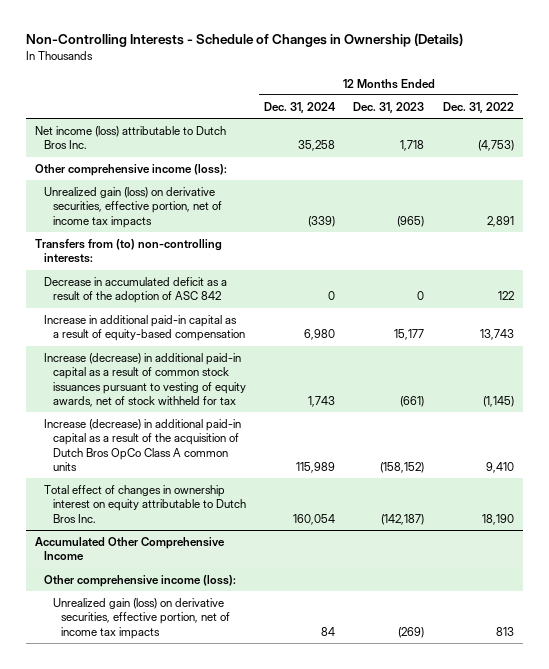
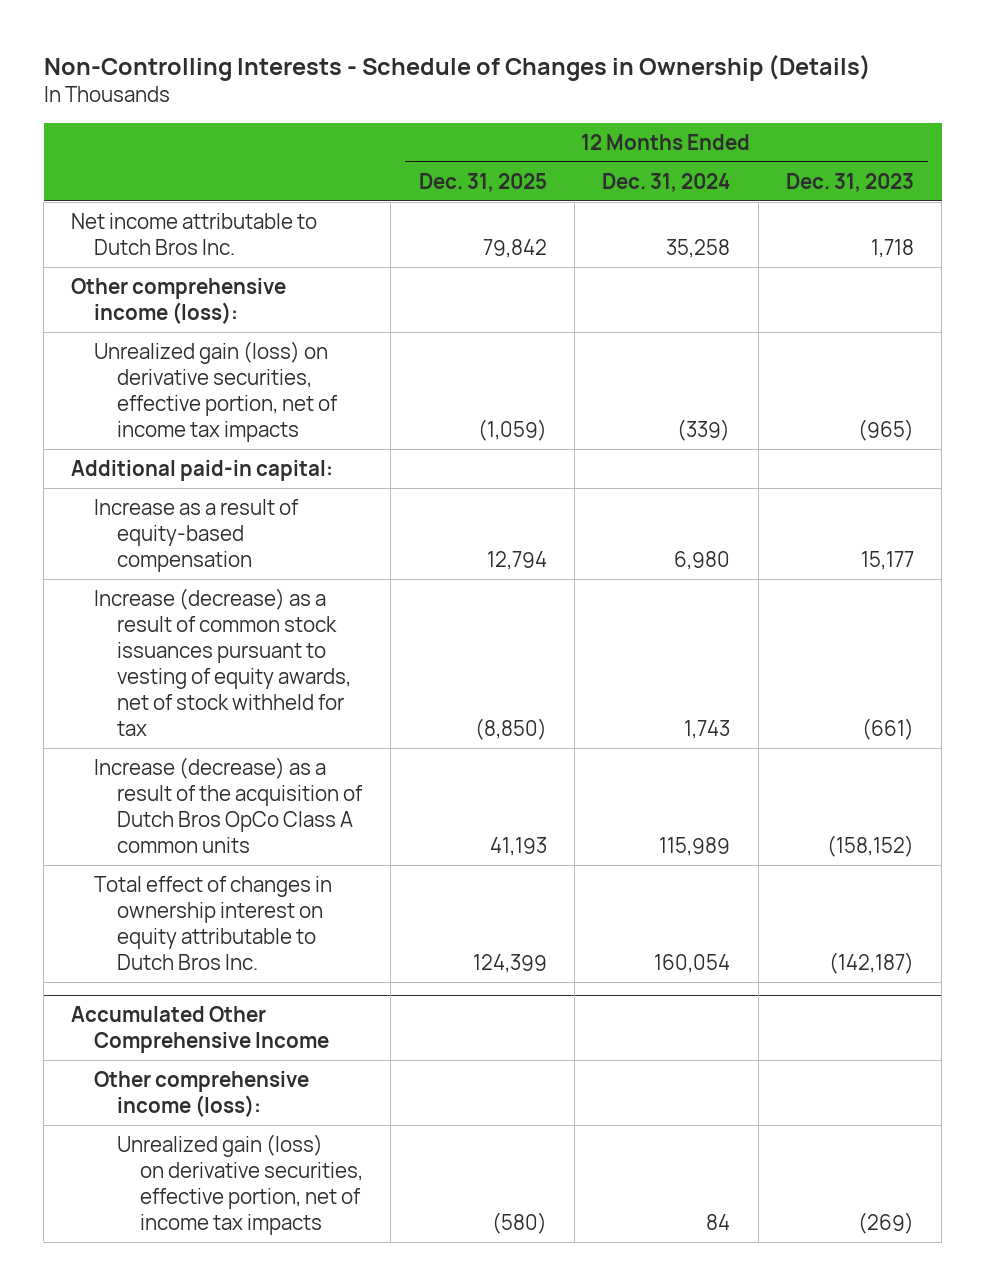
- | 12 Months Ended Dec. 31, 2024 | 12 Months Ended Dec. 31, 2023 | 12 Months Ended Dec. 31, 2022
+ | 12 Months Ended Dec. 31, 2025 | 12 Months Ended Dec. 31, 2024 | 12 Months Ended Dec. 31, 2023
- Net income (loss) attributable to Dutch Bros Inc. | 35,258 | 1,718 | (4,753)
+ Net income attributable to Dutch Bros Inc. | 79,842 | 35,258 | 1,718
- Transfers from (to) non-controlling interests:
- Decrease in accumulated deficit as a result of the adoption of ASC 842 | 0 | 0 | 122
- Increase in additional paid-in capital as a result of equity-based compensation | 6,980 | 15,177 | 13,743
- Increase (decrease) in additional paid-in capital as a result of common stock issuances pursuant to vesting of equity awards, net of stock withheld for tax | 1,743 | (661) | (1,145)
- Increase (decrease) in additional paid-in capital as a result of the acquisition of Dutch Bros OpCo Class A common units | 115,989 | (158,152) | 9,410
+ Additional paid-in capital:
+ Increase as a result of equity-based compensation | 12,794 | 6,980 | 15,177
+ Increase (decrease) as a result of common stock issuances pursuant to vesting of equity awards, net of stock withheld for tax | (8,850) | 1,743 | (661)
+ Increase (decrease) as a result of the acquisition of Dutch Bros OpCo Class A common units | 41,193 | 115,989 | (158,152)

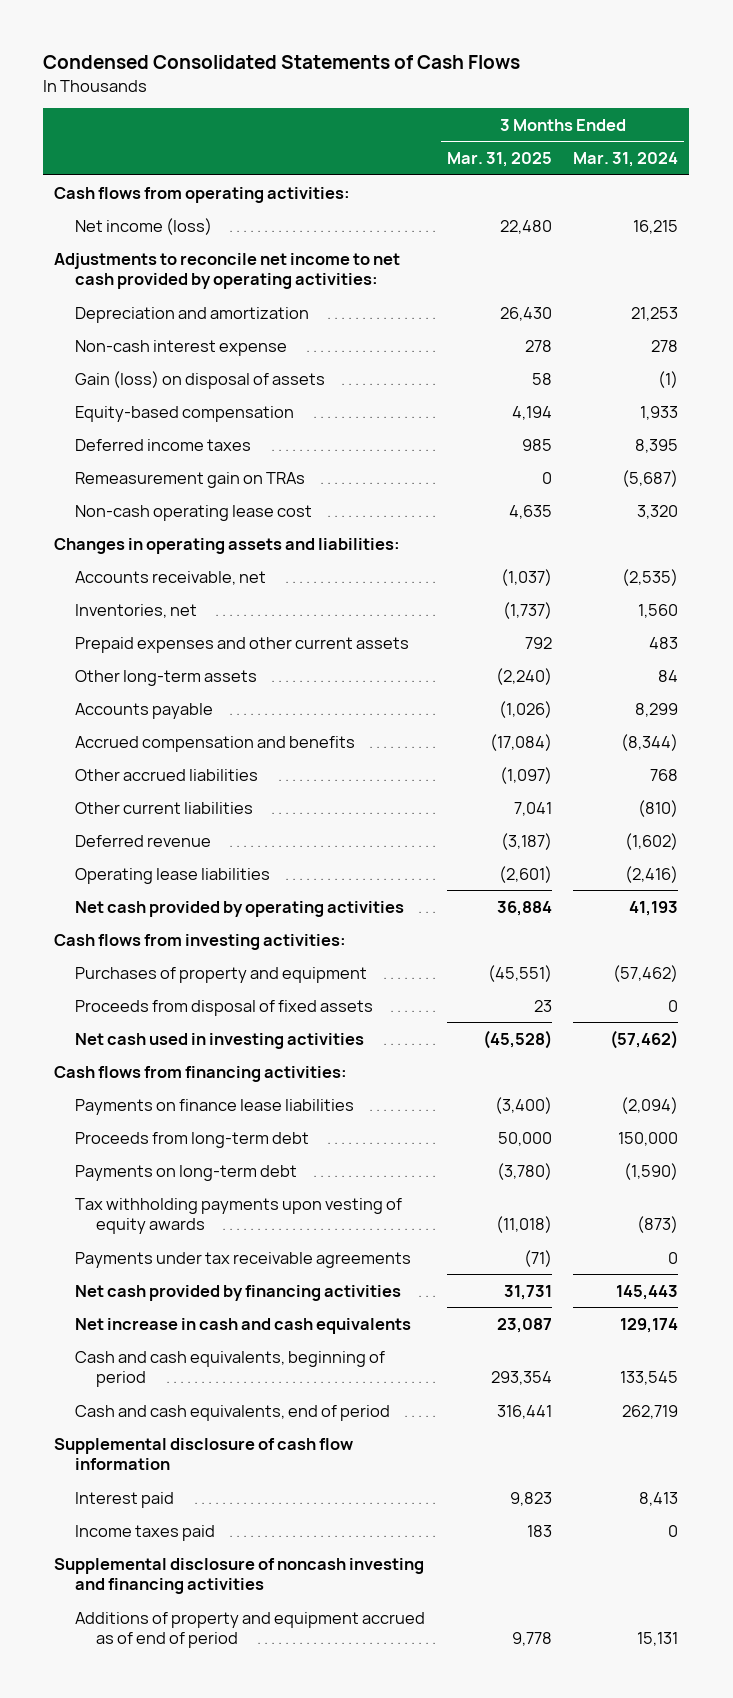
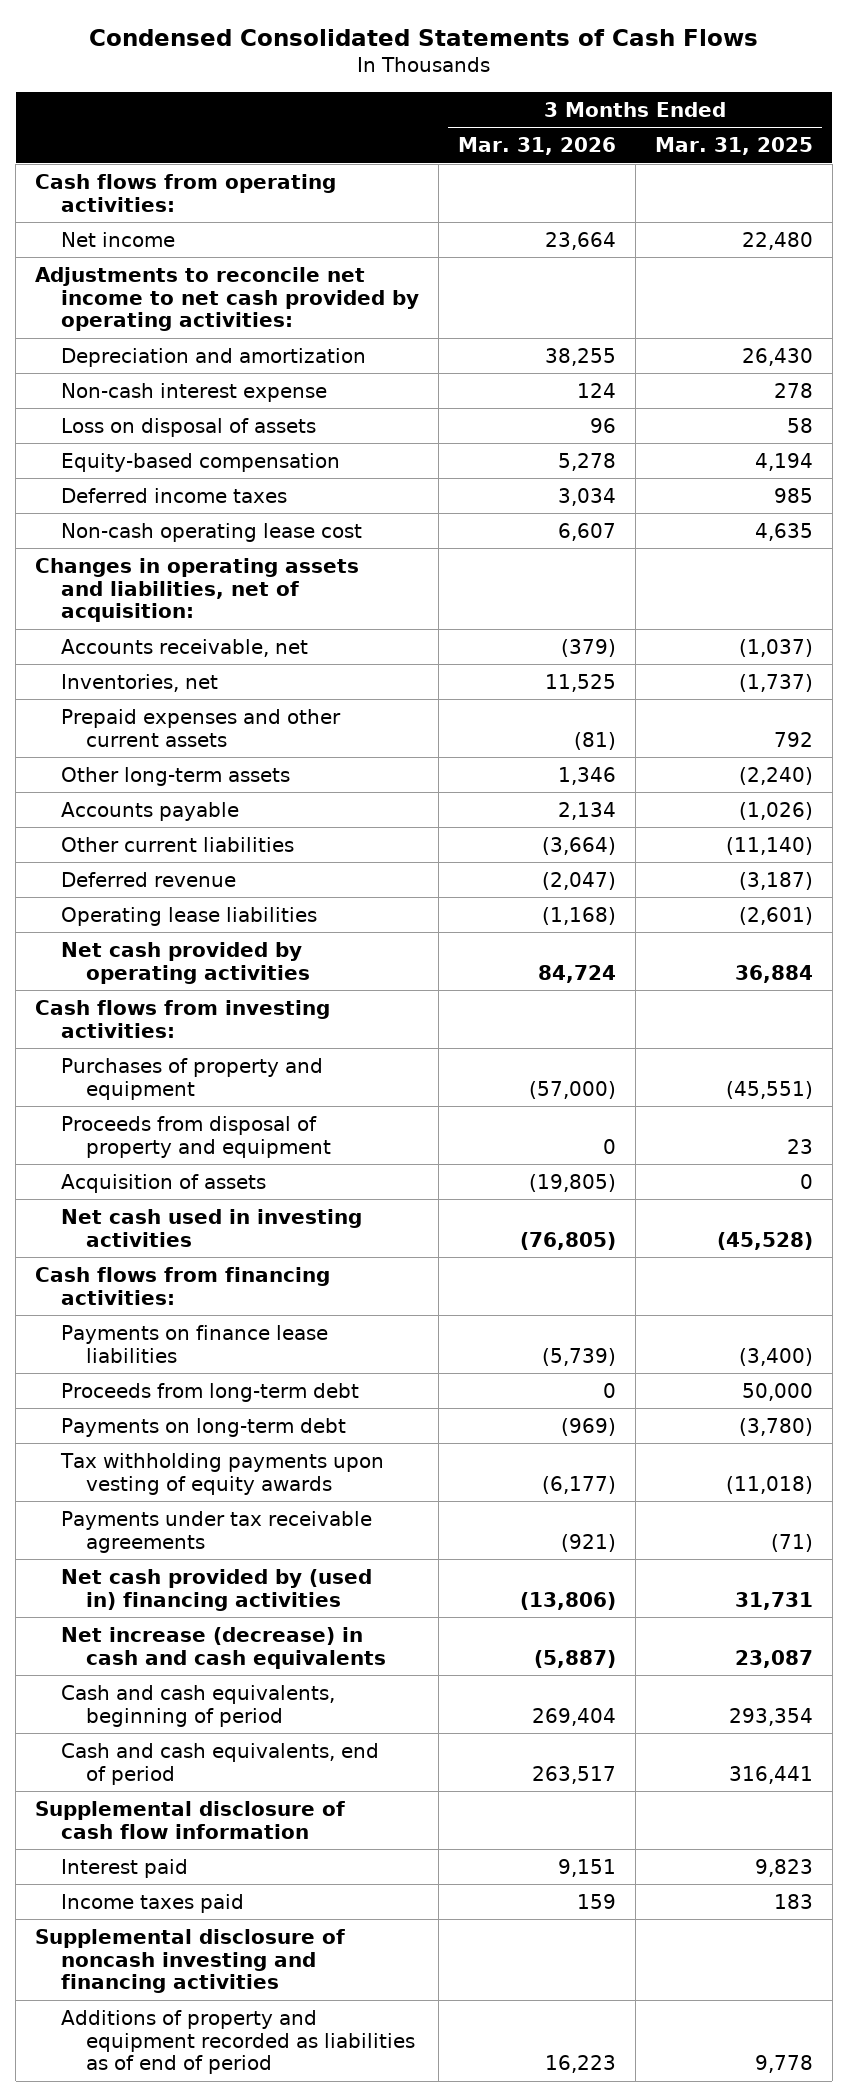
- | 3 Months Ended Mar. 31, 2025 | 3 Months Ended Mar. 31, 2024
+ | 3 Months Ended Mar. 31, 2026 | 3 Months Ended Mar. 31, 2025
- Net income (loss) | 22,480 | 16,215
+ Net income | 23,664 | 22,480
- Gain (loss) on disposal of assets | 58 | (1)
+ Loss on disposal of assets | 96 | 58
- Remeasurement gain on TRAs | 0 | (5,687)
- Changes in operating assets and liabilities:
+ Changes in operating assets and liabilities, net of acquisition:
- Accrued compensation and benefits | (17,084) | (8,344)
- Other accrued liabilities | (1,097) | 768
- Other current liabilities | 7,041 | (810)
+ Other current liabilities | (3,664) | (11,140)
- Proceeds from disposal of fixed assets | 23 | 0
+ Proceeds from disposal of property and equipment | 0 | 23
+ Acquisition of assets | (19,805) | 0
- Net cash provided by financing activities | 31,731 | 145,443
- Net increase in cash and cash equivalents | 23,087 | 129,174
+ Net cash provided by (used in) financing activities | (13,806) | 31,731
+ Net increase (decrease) in cash and cash equivalents | (5,887) | 23,087
- Additions of property and equipment accrued as of end of period | 9,778 | 15,131
+ Additions of property and equipment recorded as liabilities as of end of period | 16,223 | 9,778

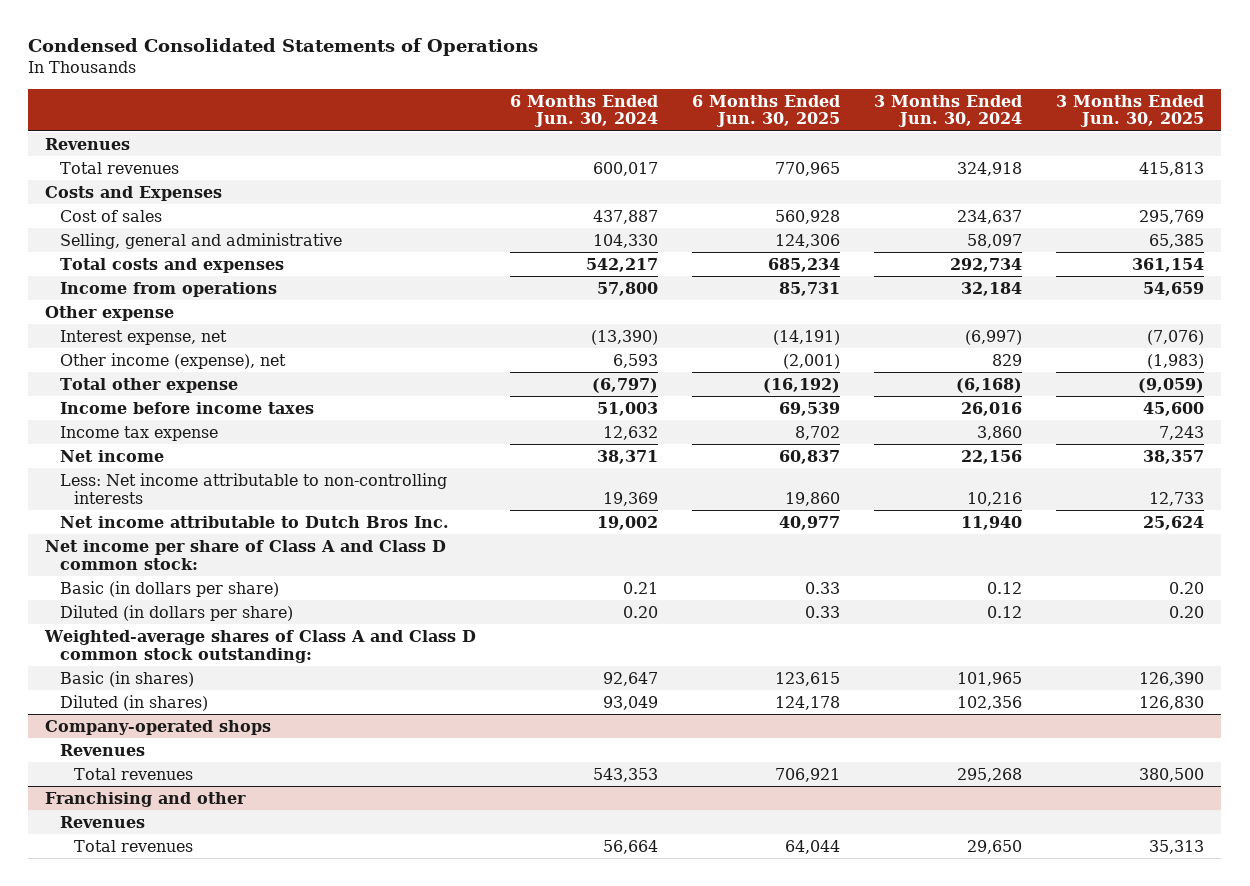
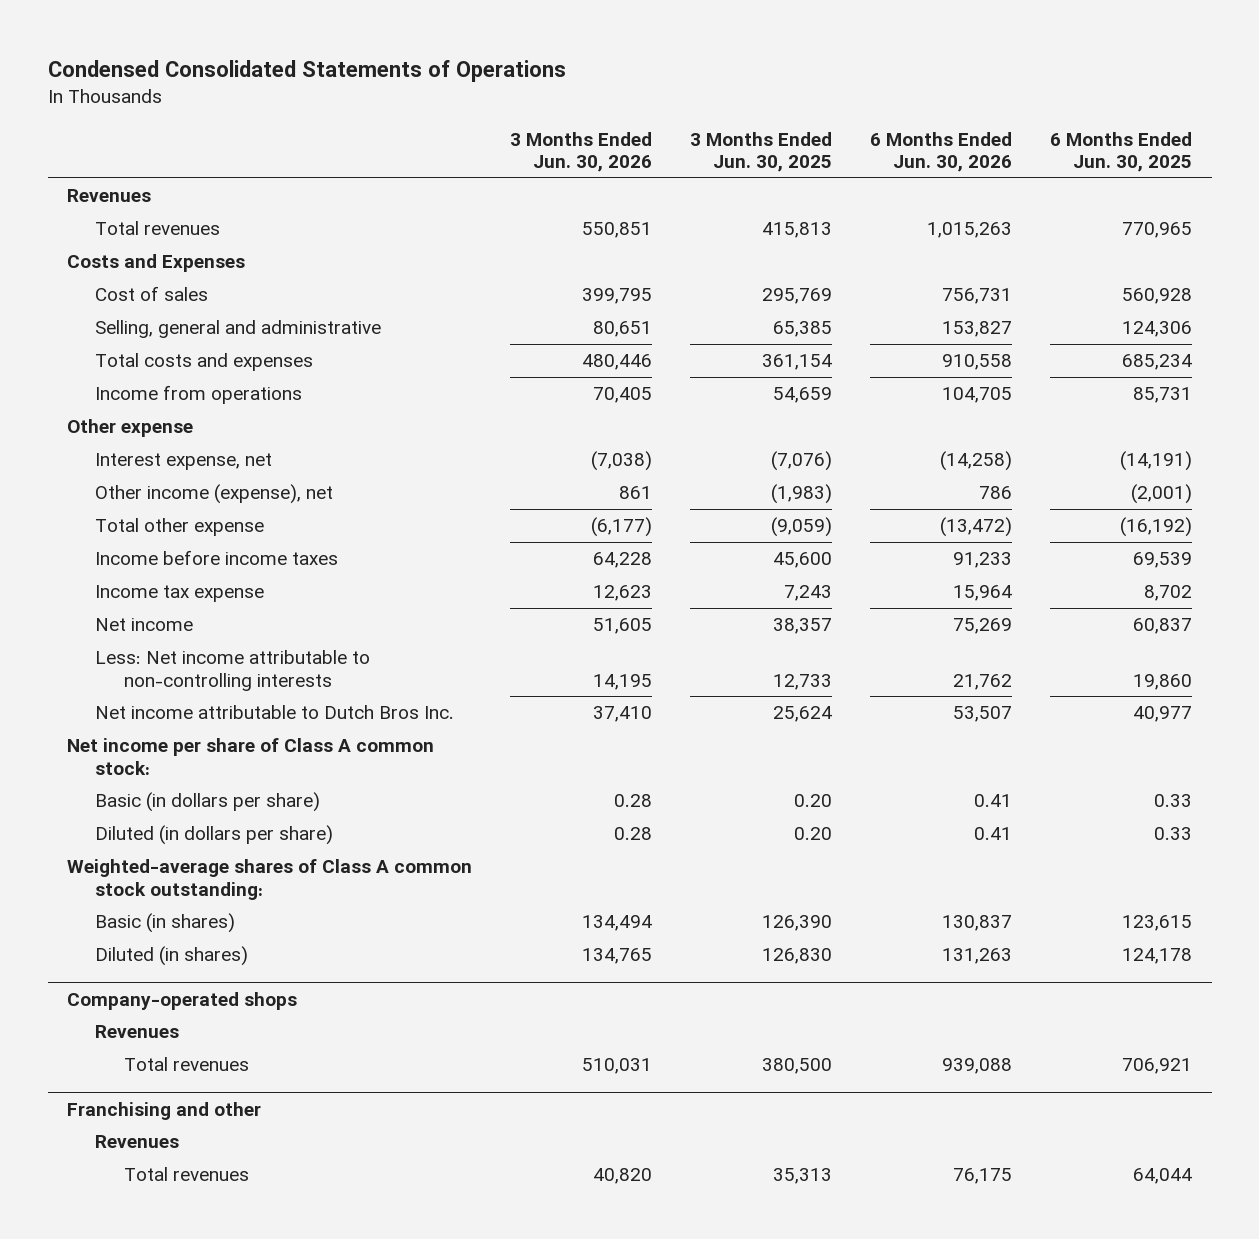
- | 6 Months Ended Jun. 30, 2024 | 6 Months Ended Jun. 30, 2025 | 3 Months Ended Jun. 30, 2024 | 3 Months Ended Jun. 30, 2025
+ | 3 Months Ended Jun. 30, 2026 | 3 Months Ended Jun. 30, 2025 | 6 Months Ended Jun. 30, 2026 | 6 Months Ended Jun. 30, 2025
- Net income per share of Class A and Class D common stock:
+ Net income per share of Class A common stock:
- Weighted-average shares of Class A and Class D common stock outstanding:
+ Weighted-average shares of Class A common stock outstanding:

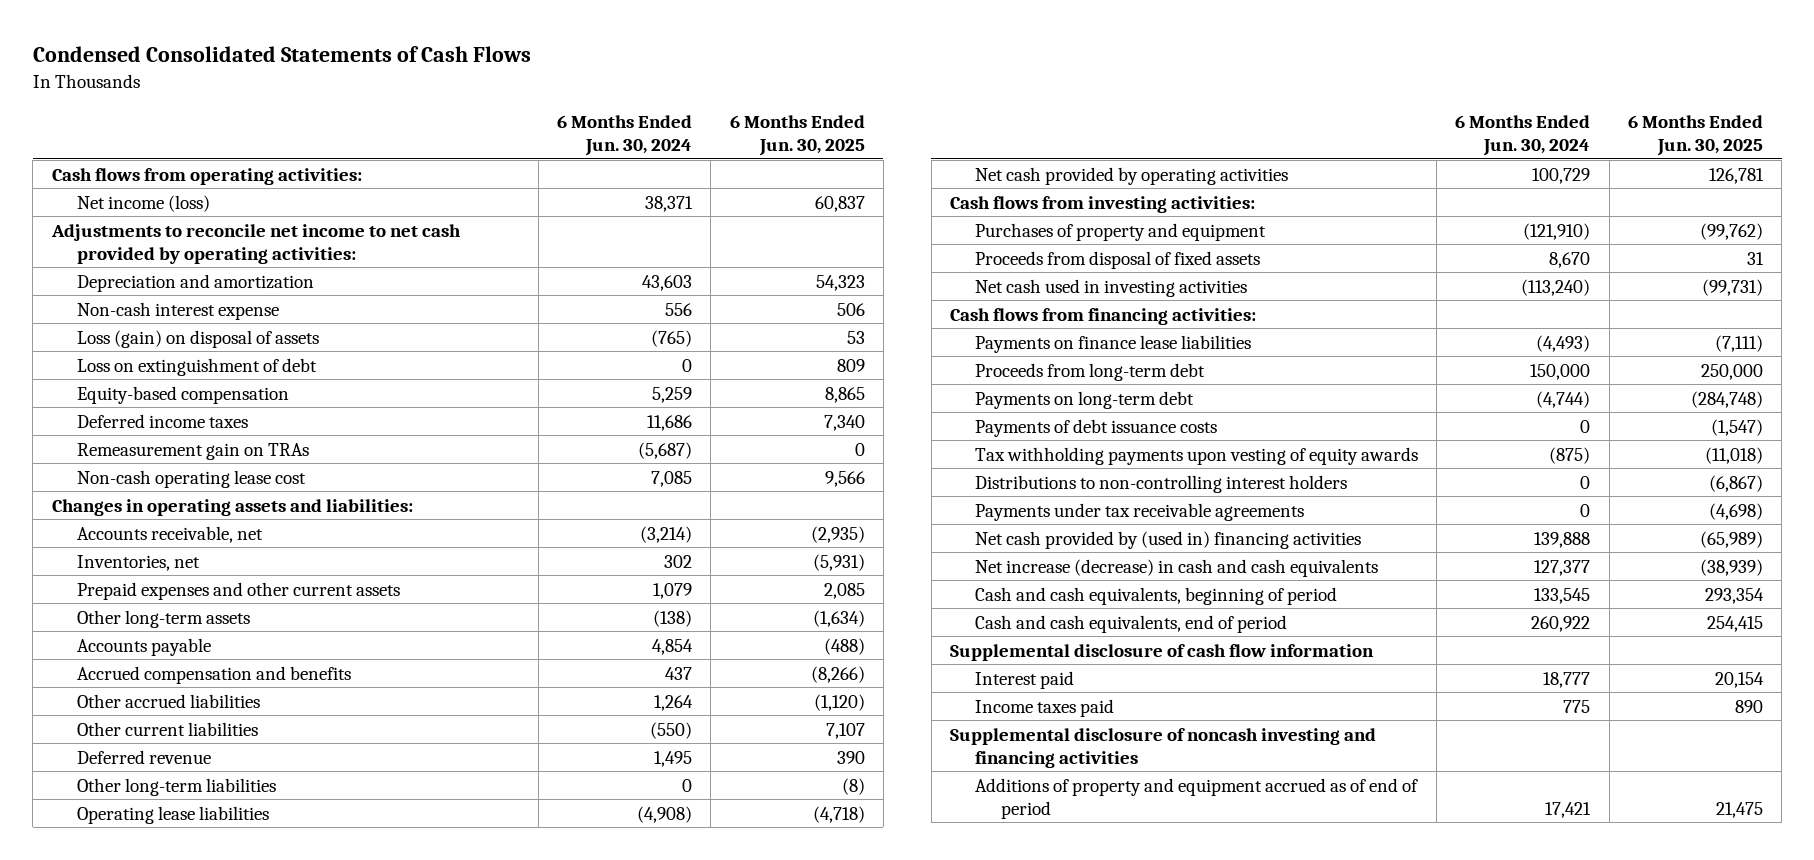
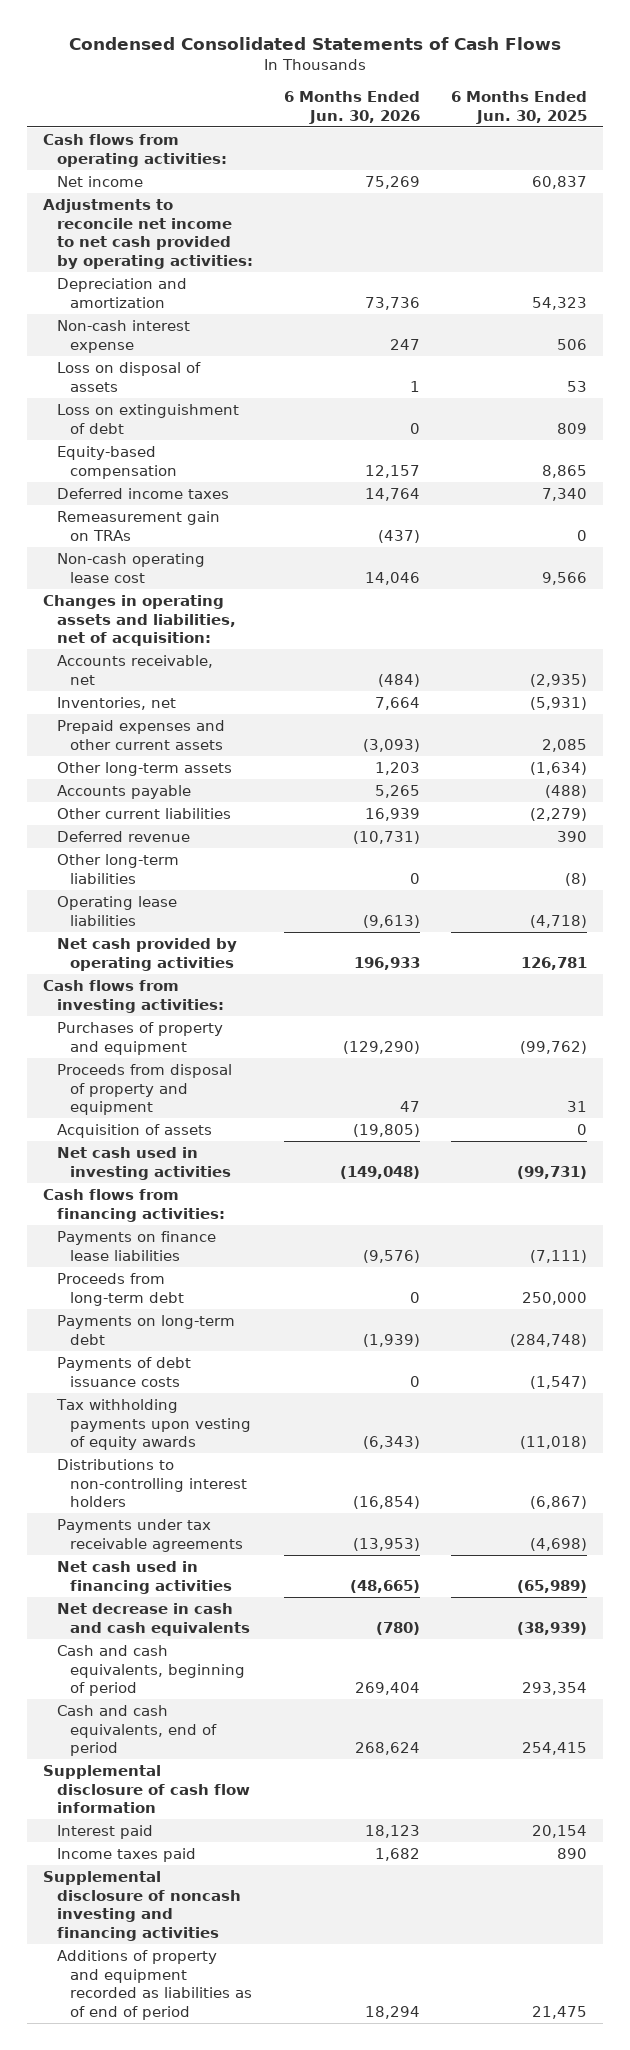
- | 6 Months Ended Jun. 30, 2024 | 6 Months Ended Jun. 30, 2025
+ | 6 Months Ended Jun. 30, 2026 | 6 Months Ended Jun. 30, 2025
- Net income (loss) | 38,371 | 60,837
+ Net income | 75,269 | 60,837
- Loss (gain) on disposal of assets | (765) | 53
+ Loss on disposal of assets | 1 | 53
- Changes in operating assets and liabilities:
+ Changes in operating assets and liabilities, net of acquisition:
- Accrued compensation and benefits | 437 | (8,266)
- Other accrued liabilities | 1,264 | (1,120)
- Other current liabilities | (550) | 7,107
+ Other current liabilities | 16,939 | (2,279)
- Proceeds from disposal of fixed assets | 8,670 | 31
+ Proceeds from disposal of property and equipment | 47 | 31
+ Acquisition of assets | (19,805) | 0
- Net cash provided by (used in) financing activities | 139,888 | (65,989)
- Net increase (decrease) in cash and cash equivalents | 127,377 | (38,939)
+ Net cash used in financing activities | (48,665) | (65,989)
+ Net decrease in cash and cash equivalents | (780) | (38,939)
- Additions of property and equipment accrued as of end of period | 17,421 | 21,475
+ Additions of property and equipment recorded as liabilities as of end of period | 18,294 | 21,475

